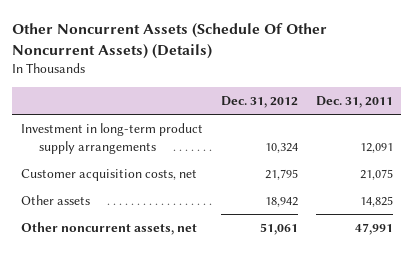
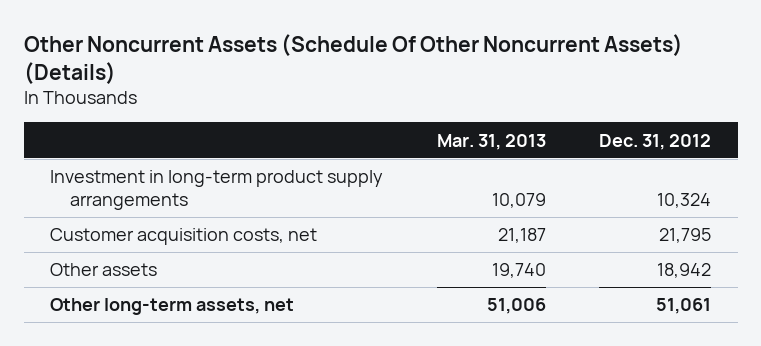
- | Dec. 31, 2012 | Dec. 31, 2011
+ | Mar. 31, 2013 | Dec. 31, 2012
- Other noncurrent assets, net | 51,061 | 47,991
+ Other long-term assets, net | 51,006 | 51,061

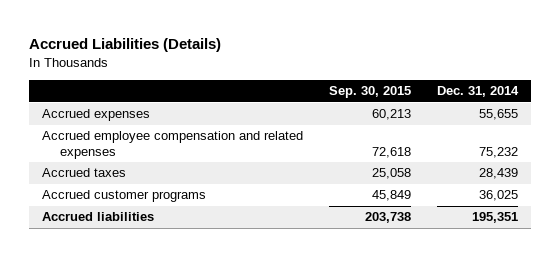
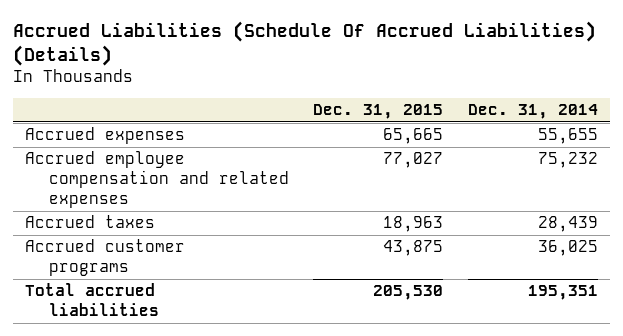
- Accrued Liabilities (Details)
+ Accrued Liabilities (Schedule Of Accrued Liabilities) (Details)
- | Sep. 30, 2015 | Dec. 31, 2014
+ | Dec. 31, 2015 | Dec. 31, 2014
- Accrued liabilities | 203,738 | 195,351
+ Total accrued liabilities | 205,530 | 195,351

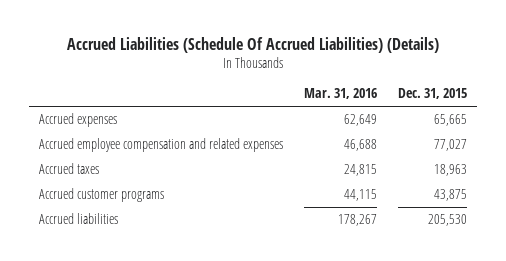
- | Dec. 31, 2015 | Dec. 31, 2014
+ | Mar. 31, 2016 | Dec. 31, 2015
- Total accrued liabilities | 205,530 | 195,351
+ Accrued liabilities | 178,267 | 205,530

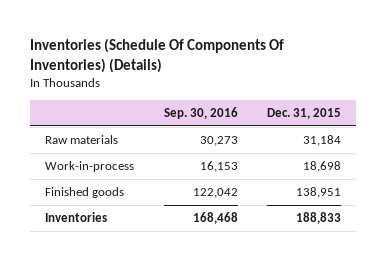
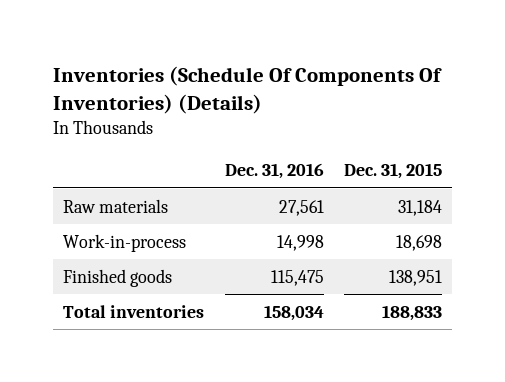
- | Sep. 30, 2016 | Dec. 31, 2015
+ | Dec. 31, 2016 | Dec. 31, 2015
- Inventories | 168,468 | 188,833
+ Total inventories | 158,034 | 188,833

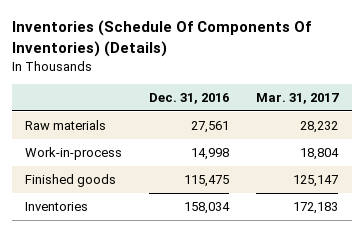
- | Dec. 31, 2016 | Dec. 31, 2015
+ | Dec. 31, 2016 | Mar. 31, 2017
- Total inventories | 158,034 | 188,833
+ Inventories | 158,034 | 172,183

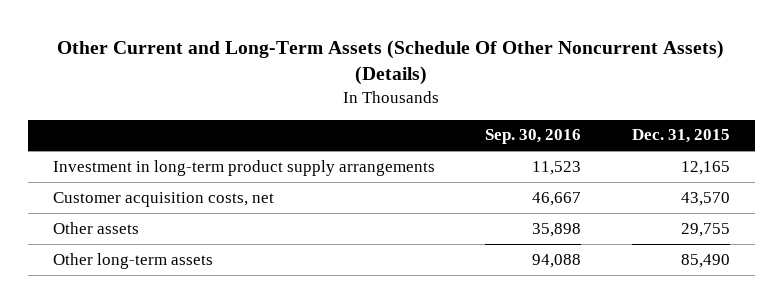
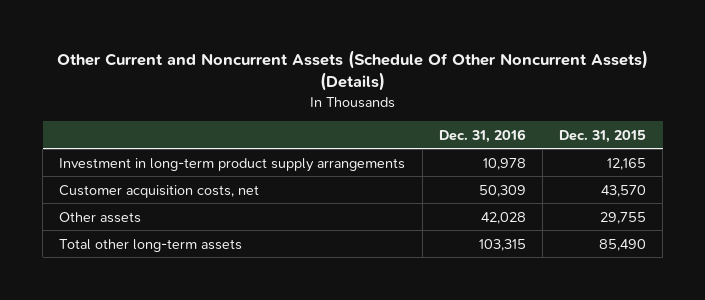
- Other Current and Long-Term Assets (Schedule Of Other Noncurrent Assets) (Details)
+ Other Current and Noncurrent Assets (Schedule Of Other Noncurrent Assets) (Details)
- | Sep. 30, 2016 | Dec. 31, 2015
+ | Dec. 31, 2016 | Dec. 31, 2015
- Other long-term assets | 94,088 | 85,490
+ Total other long-term assets | 103,315 | 85,490

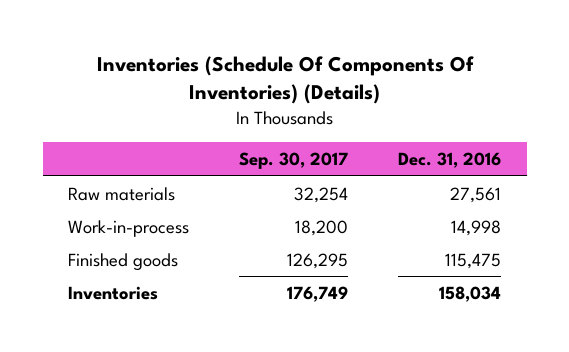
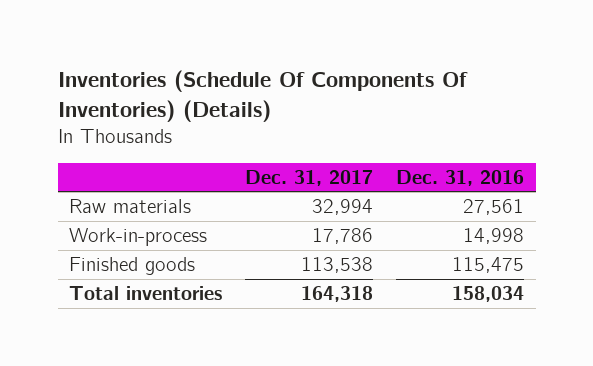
- | Sep. 30, 2017 | Dec. 31, 2016
+ | Dec. 31, 2017 | Dec. 31, 2016
- Inventories | 176,749 | 158,034
+ Total inventories | 164,318 | 158,034

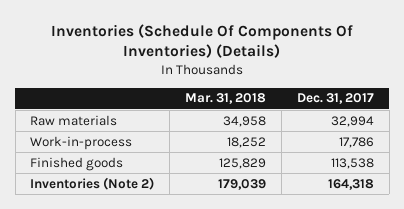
- | Dec. 31, 2017 | Dec. 31, 2016
+ | Mar. 31, 2018 | Dec. 31, 2017
- Total inventories | 164,318 | 158,034
+ Inventories (Note 2) | 179,039 | 164,318

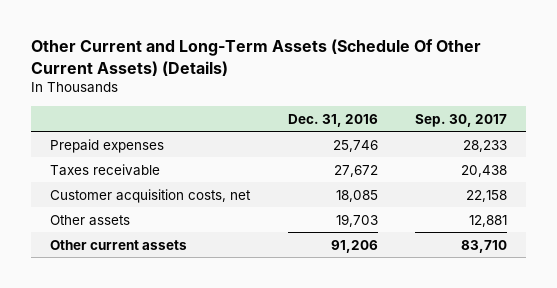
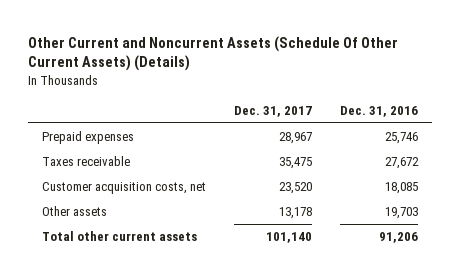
- Other Current and Long-Term Assets (Schedule Of Other Current Assets) (Details)
+ Other Current and Noncurrent Assets (Schedule Of Other Current Assets) (Details)
- | Dec. 31, 2016 | Sep. 30, 2017
+ | Dec. 31, 2017 | Dec. 31, 2016
- Other current assets | 91,206 | 83,710
+ Total other current assets | 101,140 | 91,206

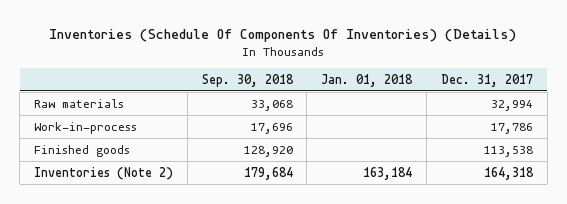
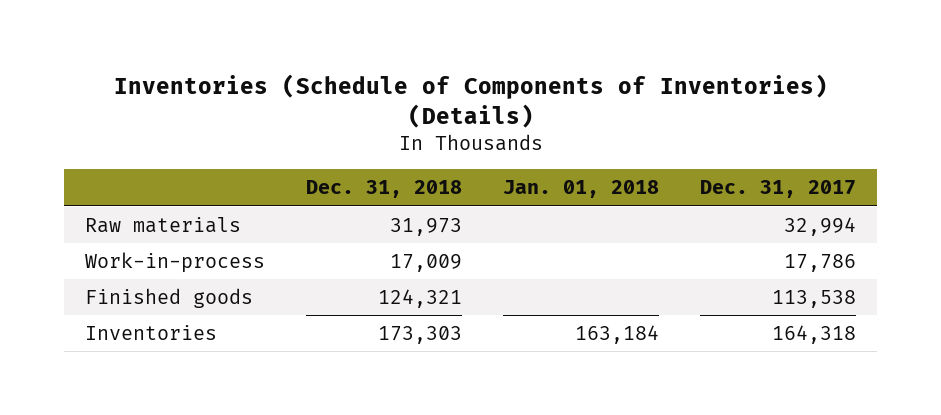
- Inventories (Schedule Of Components Of Inventories) (Details)
+ Inventories (Schedule of Components of Inventories) (Details)
- | Sep. 30, 2018 | Jan. 01, 2018 | Dec. 31, 2017
+ | Dec. 31, 2018 | Jan. 01, 2018 | Dec. 31, 2017
- Inventories (Note 2) | 179,684 | 163,184 | 164,318
+ Inventories | 173,303 | 163,184 | 164,318

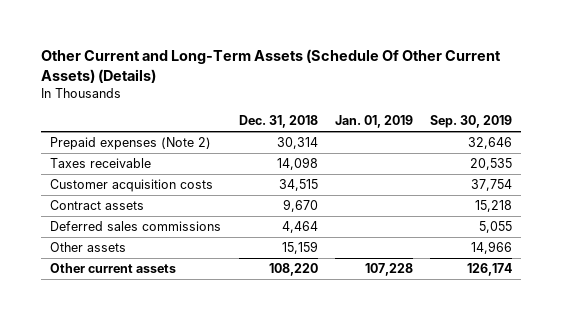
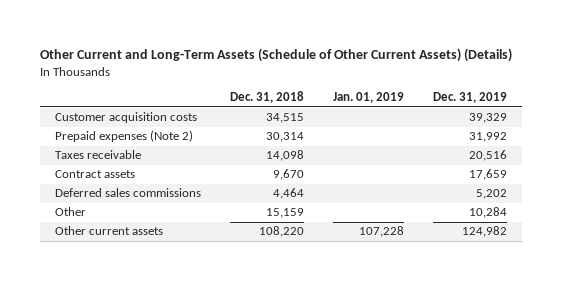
- Other Current and Long-Term Assets (Schedule Of Other Current Assets) (Details)
+ Other Current and Long-Term Assets (Schedule of Other Current Assets) (Details)
- | Dec. 31, 2018 | Jan. 01, 2019 | Sep. 30, 2019
+ | Dec. 31, 2018 | Jan. 01, 2019 | Dec. 31, 2019
moved up: Customer acquisition costs | 34,515 | | 39,329
- Other assets | 15,159 | | 14,966
+ Other | 15,159 | | 10,284

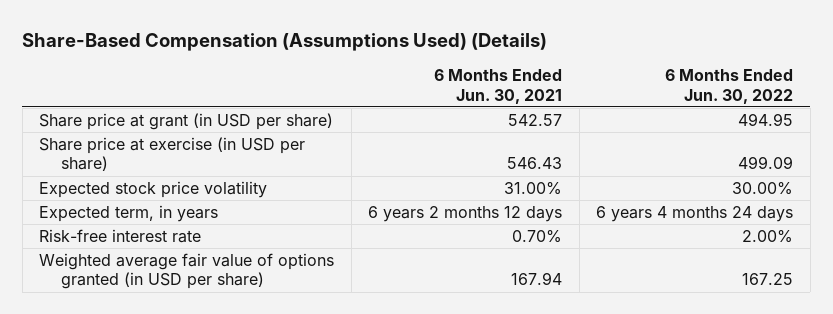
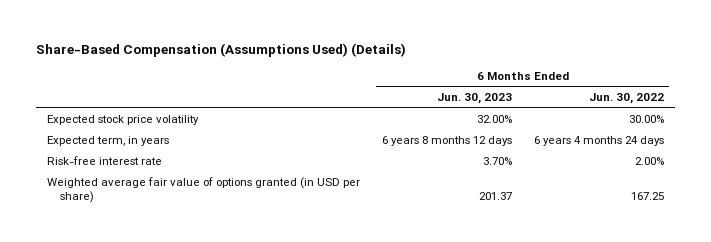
- | 6 Months Ended Jun. 30, 2021 | 6 Months Ended Jun. 30, 2022
+ | 6 Months Ended Jun. 30, 2023 | 6 Months Ended Jun. 30, 2022
- Share price at grant (in USD per share) | 542.57 | 494.95
- Share price at exercise (in USD per share) | 546.43 | 499.09

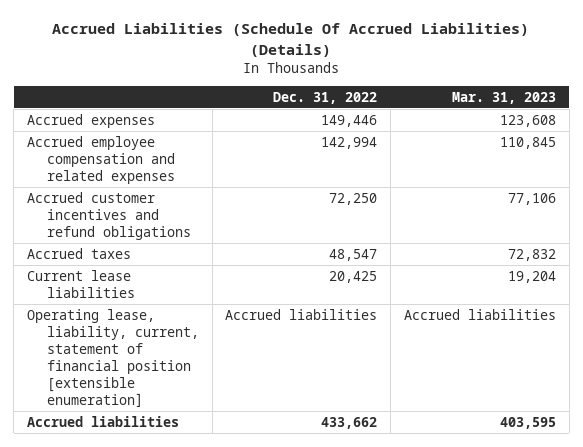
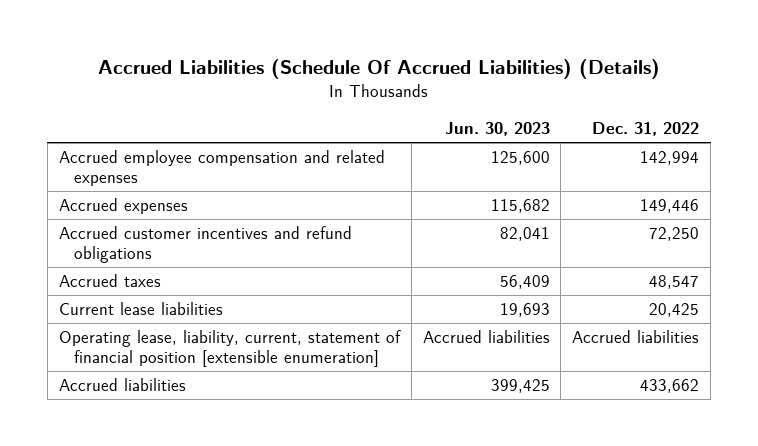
- | Dec. 31, 2022 | Mar. 31, 2023
+ | Jun. 30, 2023 | Dec. 31, 2022
moved down: Accrued expenses | 115,682 | 149,446

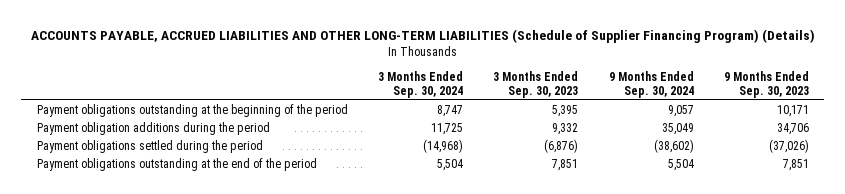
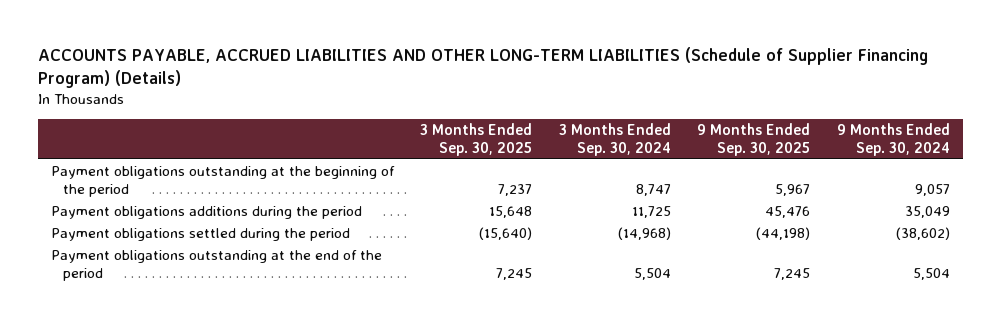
- | 3 Months Ended Sep. 30, 2024 | 3 Months Ended Sep. 30, 2023 | 9 Months Ended Sep. 30, 2024 | 9 Months Ended Sep. 30, 2023
+ | 3 Months Ended Sep. 30, 2025 | 3 Months Ended Sep. 30, 2024 | 9 Months Ended Sep. 30, 2025 | 9 Months Ended Sep. 30, 2024
- Payment obligation additions during the period | 11,725 | 9,332 | 35,049 | 34,706
+ Payment obligations additions during the period | 15,648 | 11,725 | 45,476 | 35,049

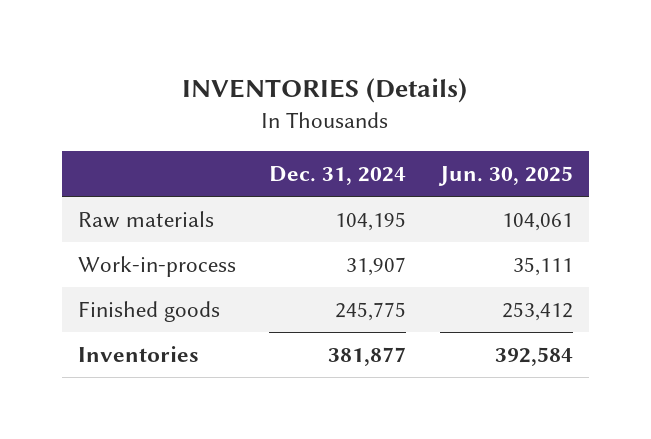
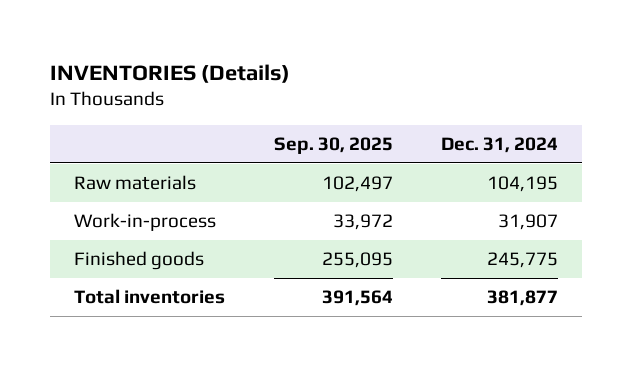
- | Dec. 31, 2024 | Jun. 30, 2025
+ | Sep. 30, 2025 | Dec. 31, 2024
- Inventories | 381,877 | 392,584
+ Total inventories | 391,564 | 381,877

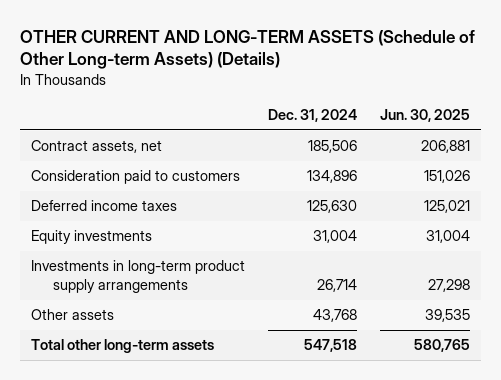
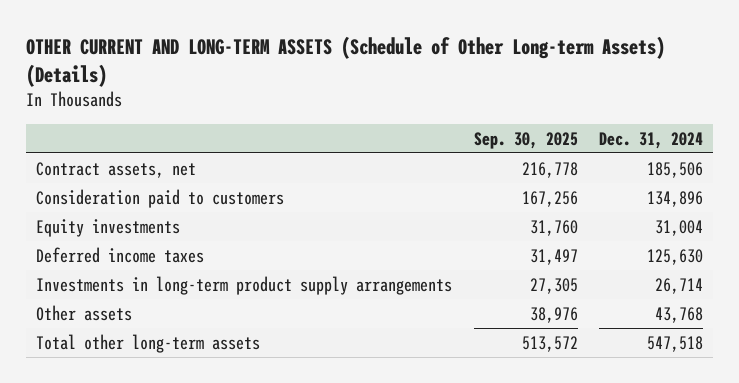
- | Dec. 31, 2024 | Jun. 30, 2025
+ | Sep. 30, 2025 | Dec. 31, 2024
moved down: Deferred income taxes | 31,497 | 125,630

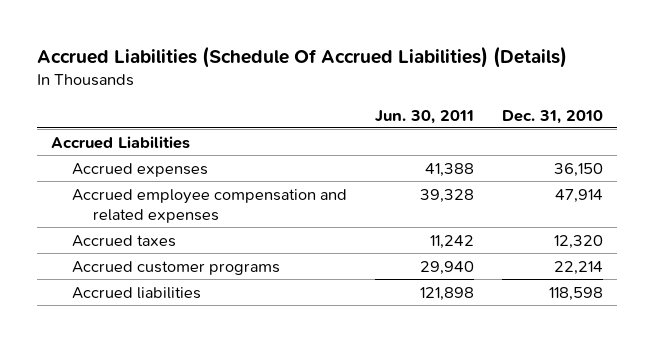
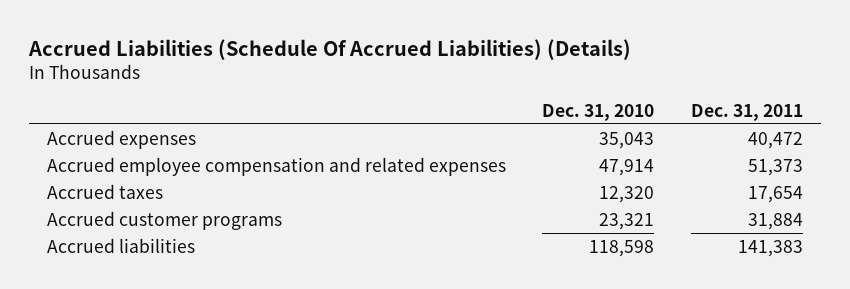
- | Jun. 30, 2011 | Dec. 31, 2010
+ | Dec. 31, 2010 | Dec. 31, 2011
- Accrued Liabilities
- Accrued expenses | 41,388 | 36,150
+ Accrued expenses | 35,043 | 40,472
- Accrued customer programs | 29,940 | 22,214
+ Accrued customer programs | 23,321 | 31,884

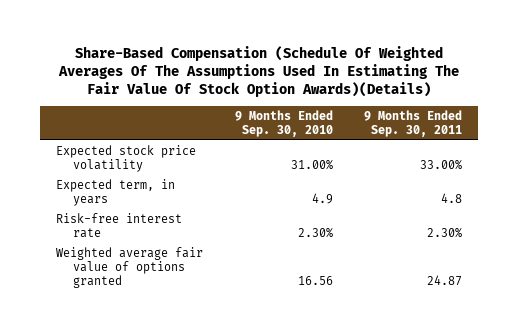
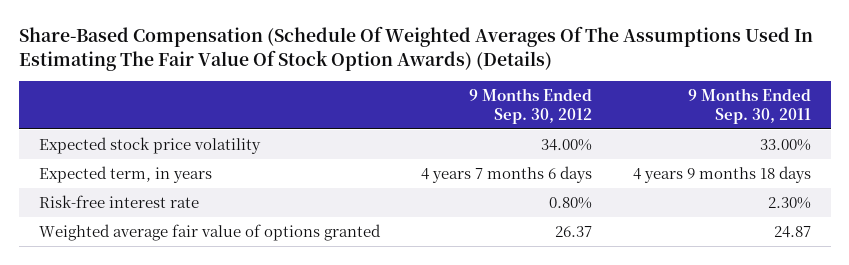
- Share-Based Compensation (Schedule Of Weighted Averages Of The Assumptions Used In Estimating The Fair Value Of Stock Option Awards)(Details)
+ Share-Based Compensation (Schedule Of Weighted Averages Of The Assumptions Used In Estimating The Fair Value Of Stock Option Awards) (Details)
- | 9 Months Ended Sep. 30, 2010 | 9 Months Ended Sep. 30, 2011
+ | 9 Months Ended Sep. 30, 2012 | 9 Months Ended Sep. 30, 2011
- Expected term, in years | 4.9 | 4.8
+ Expected term, in years | 4 years 7 months 6 days | 4 years 9 months 18 days

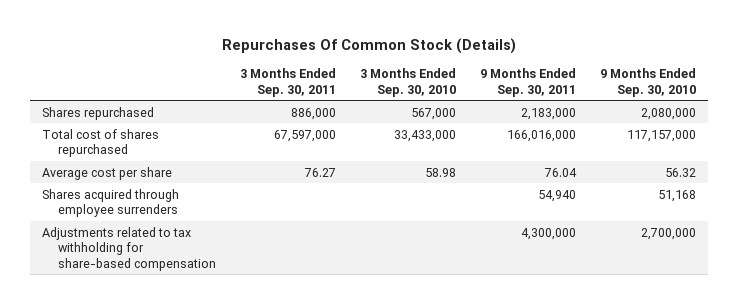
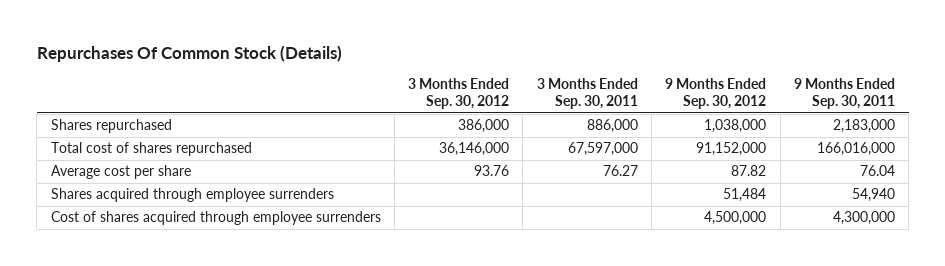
- | 3 Months Ended Sep. 30, 2011 | 3 Months Ended Sep. 30, 2010 | 9 Months Ended Sep. 30, 2011 | 9 Months Ended Sep. 30, 2010
+ | 3 Months Ended Sep. 30, 2012 | 3 Months Ended Sep. 30, 2011 | 9 Months Ended Sep. 30, 2012 | 9 Months Ended Sep. 30, 2011
- Adjustments related to tax withholding for share-based compensation | | | 4,300,000 | 2,700,000
+ Cost of shares acquired through employee surrenders | | | 4,500,000 | 4,300,000

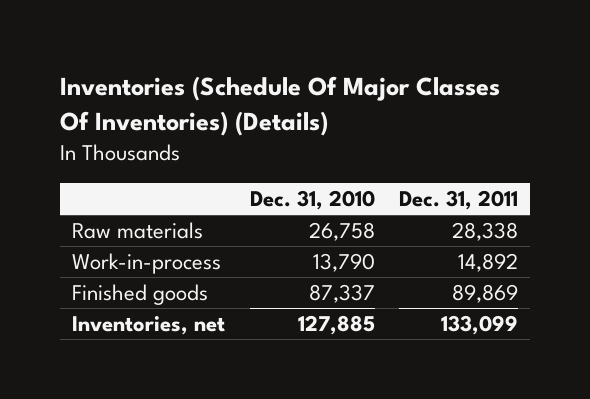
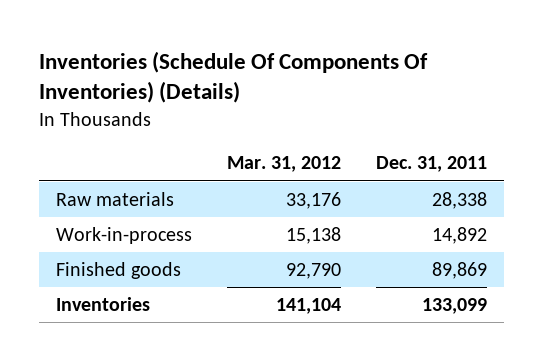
- Inventories (Schedule Of Major Classes Of Inventories) (Details)
+ Inventories (Schedule Of Components Of Inventories) (Details)
- | Dec. 31, 2010 | Dec. 31, 2011
+ | Mar. 31, 2012 | Dec. 31, 2011
- Inventories, net | 127,885 | 133,099
+ Inventories | 141,104 | 133,099

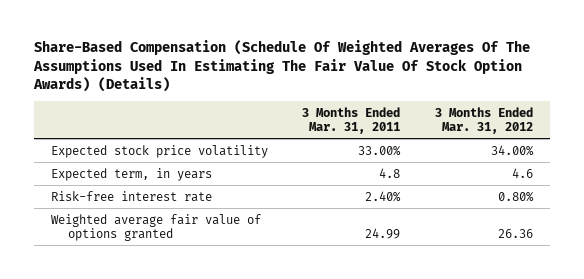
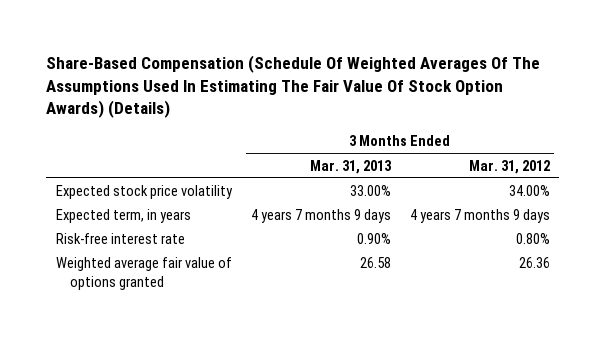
- | 3 Months Ended Mar. 31, 2011 | 3 Months Ended Mar. 31, 2012
+ | 3 Months Ended Mar. 31, 2013 | 3 Months Ended Mar. 31, 2012
- Expected term, in years | 4.8 | 4.6
+ Expected term, in years | 4 years 7 months 9 days | 4 years 7 months 9 days

